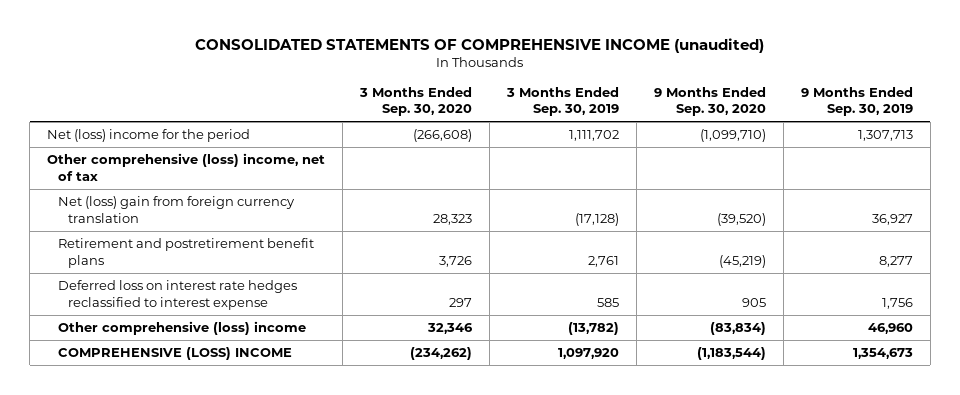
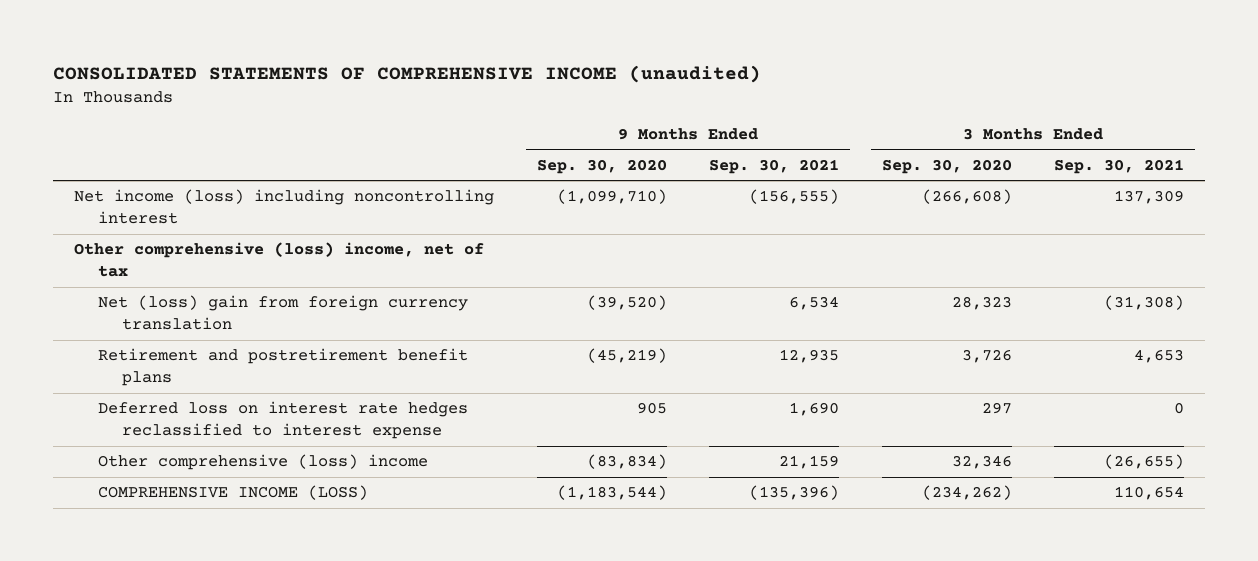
- | 3 Months Ended Sep. 30, 2020 | 3 Months Ended Sep. 30, 2019 | 9 Months Ended Sep. 30, 2020 | 9 Months Ended Sep. 30, 2019
+ | 9 Months Ended Sep. 30, 2020 | 9 Months Ended Sep. 30, 2021 | 3 Months Ended Sep. 30, 2020 | 3 Months Ended Sep. 30, 2021
- Net (loss) income for the period | (266,608) | 1,111,702 | (1,099,710) | 1,307,713
+ Net income (loss) including noncontrolling interest | (1,099,710) | (156,555) | (266,608) | 137,309
- COMPREHENSIVE (LOSS) INCOME | (234,262) | 1,097,920 | (1,183,544) | 1,354,673
+ COMPREHENSIVE INCOME (LOSS) | (1,183,544) | (135,396) | (234,262) | 110,654

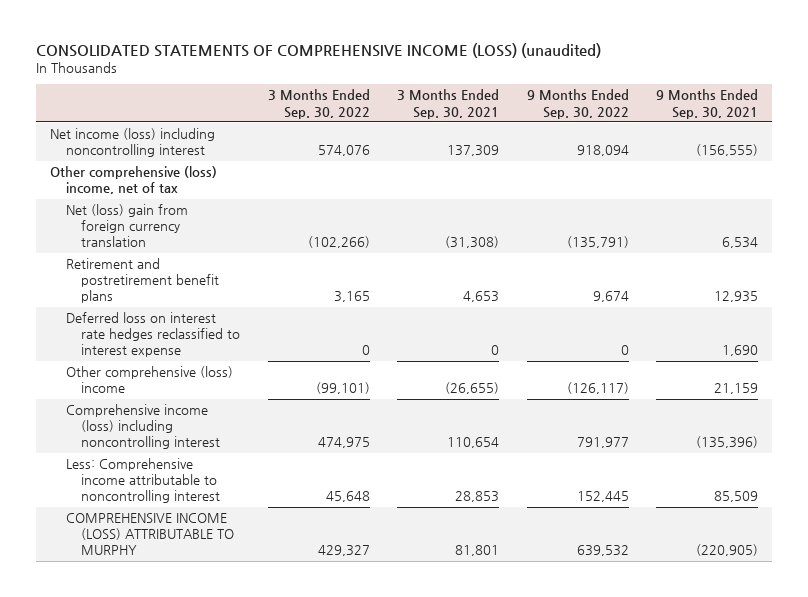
- CONSOLIDATED STATEMENTS OF COMPREHENSIVE INCOME (unaudited)
+ CONSOLIDATED STATEMENTS OF COMPREHENSIVE INCOME (LOSS) (unaudited)
- | 9 Months Ended Sep. 30, 2020 | 9 Months Ended Sep. 30, 2021 | 3 Months Ended Sep. 30, 2020 | 3 Months Ended Sep. 30, 2021
+ | 3 Months Ended Sep. 30, 2022 | 3 Months Ended Sep. 30, 2021 | 9 Months Ended Sep. 30, 2022 | 9 Months Ended Sep. 30, 2021
- COMPREHENSIVE INCOME (LOSS) | (1,183,544) | (135,396) | (234,262) | 110,654
+ Comprehensive income (loss) including noncontrolling interest | 474,975 | 110,654 | 791,977 | (135,396)
+ Less: Comprehensive income attributable to noncontrolling interest | 45,648 | 28,853 | 152,445 | 85,509
+ COMPREHENSIVE INCOME (LOSS) ATTRIBUTABLE TO MURPHY | 429,327 | 81,801 | 639,532 | (220,905)

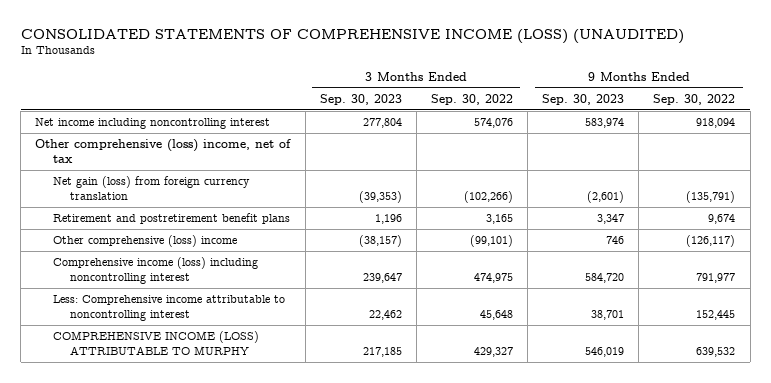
- CONSOLIDATED STATEMENTS OF COMPREHENSIVE INCOME (LOSS) (unaudited)
+ CONSOLIDATED STATEMENTS OF COMPREHENSIVE INCOME (LOSS) (UNAUDITED)
- | 3 Months Ended Sep. 30, 2022 | 3 Months Ended Sep. 30, 2021 | 9 Months Ended Sep. 30, 2022 | 9 Months Ended Sep. 30, 2021
+ | 3 Months Ended Sep. 30, 2023 | 3 Months Ended Sep. 30, 2022 | 9 Months Ended Sep. 30, 2023 | 9 Months Ended Sep. 30, 2022
- Net income (loss) including noncontrolling interest | 574,076 | 137,309 | 918,094 | (156,555)
+ Net income including noncontrolling interest | 277,804 | 574,076 | 583,974 | 918,094
- Net (loss) gain from foreign currency translation | (102,266) | (31,308) | (135,791) | 6,534
+ Net gain (loss) from foreign currency translation | (39,353) | (102,266) | (2,601) | (135,791)
- Deferred loss on interest rate hedges reclassified to interest expense | 0 | 0 | 0 | 1,690

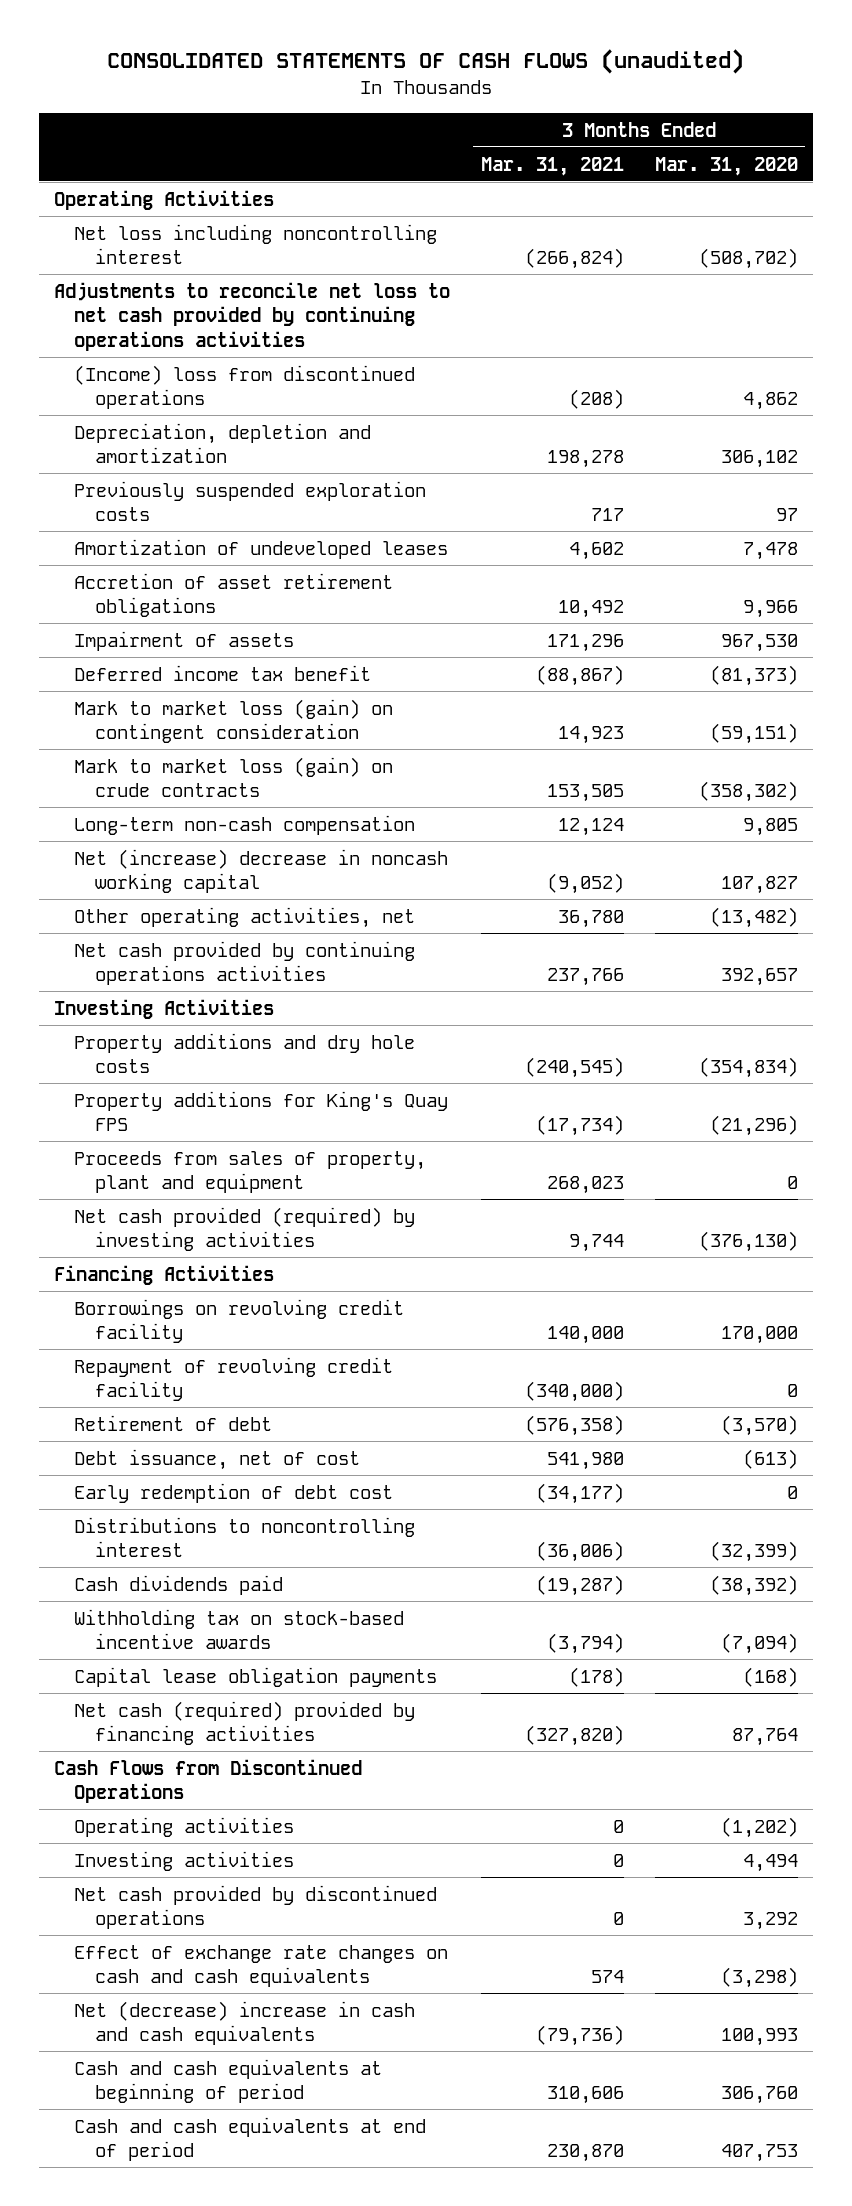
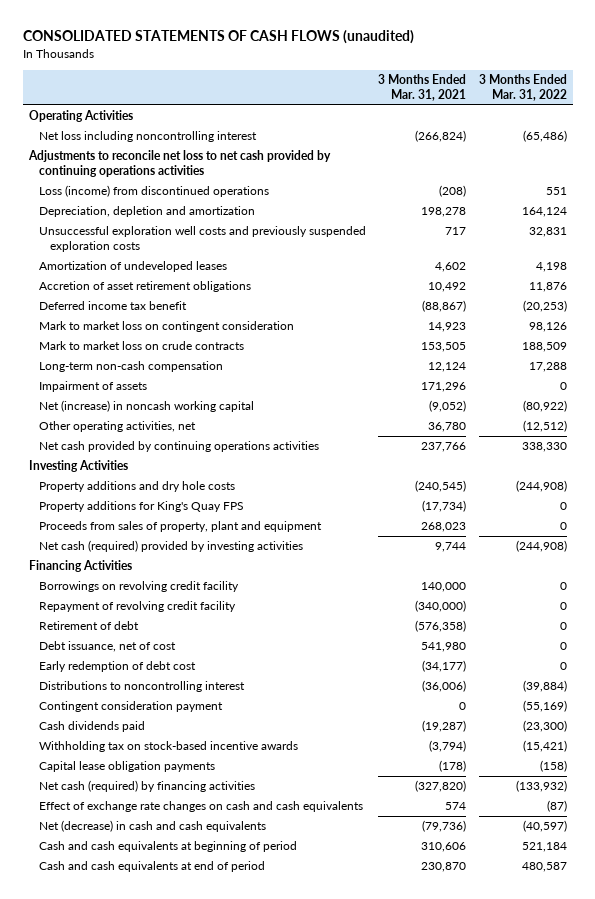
- | 3 Months Ended Mar. 31, 2021 | 3 Months Ended Mar. 31, 2020
+ | 3 Months Ended Mar. 31, 2021 | 3 Months Ended Mar. 31, 2022
- (Income) loss from discontinued operations | (208) | 4,862
+ Loss (income) from discontinued operations | (208) | 551
- Previously suspended exploration costs | 717 | 97
+ Unsuccessful exploration well costs and previously suspended exploration costs | 717 | 32,831
- Mark to market loss (gain) on contingent consideration | 14,923 | (59,151)
- Mark to market loss (gain) on crude contracts | 153,505 | (358,302)
+ Mark to market loss on contingent consideration | 14,923 | 98,126
+ Mark to market loss on crude contracts | 153,505 | 188,509
- Net (increase) decrease in noncash working capital | (9,052) | 107,827
moved down: Impairment of assets | 171,296 | 0
+ Net (increase) in noncash working capital | (9,052) | (80,922)
- Net cash provided (required) by investing activities | 9,744 | (376,130)
+ Net cash (required) provided by investing activities | 9,744 | (244,908)
+ Contingent consideration payment | 0 | (55,169)
- Net cash (required) provided by financing activities | (327,820) | 87,764
- Cash Flows from Discontinued Operations
- Operating activities | 0 | (1,202)
- Investing activities | 0 | 4,494
- Net cash provided by discontinued operations | 0 | 3,292
+ Net cash (required) by financing activities | (327,820) | (133,932)
- Net (decrease) increase in cash and cash equivalents | (79,736) | 100,993
+ Net (decrease) in cash and cash equivalents | (79,736) | (40,597)

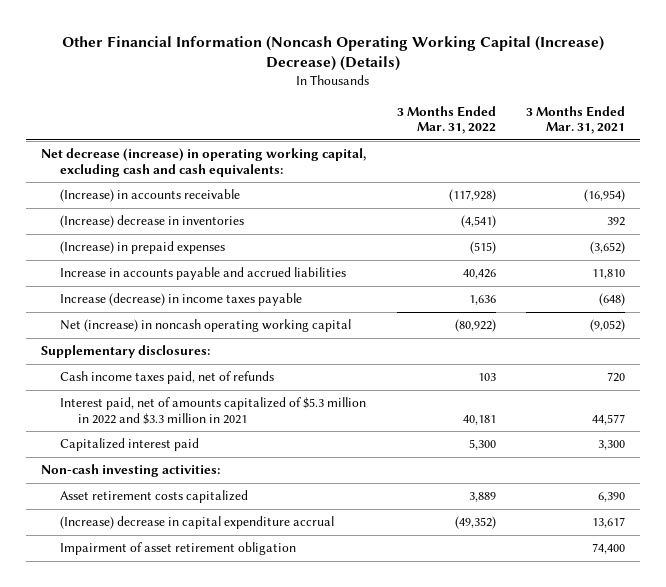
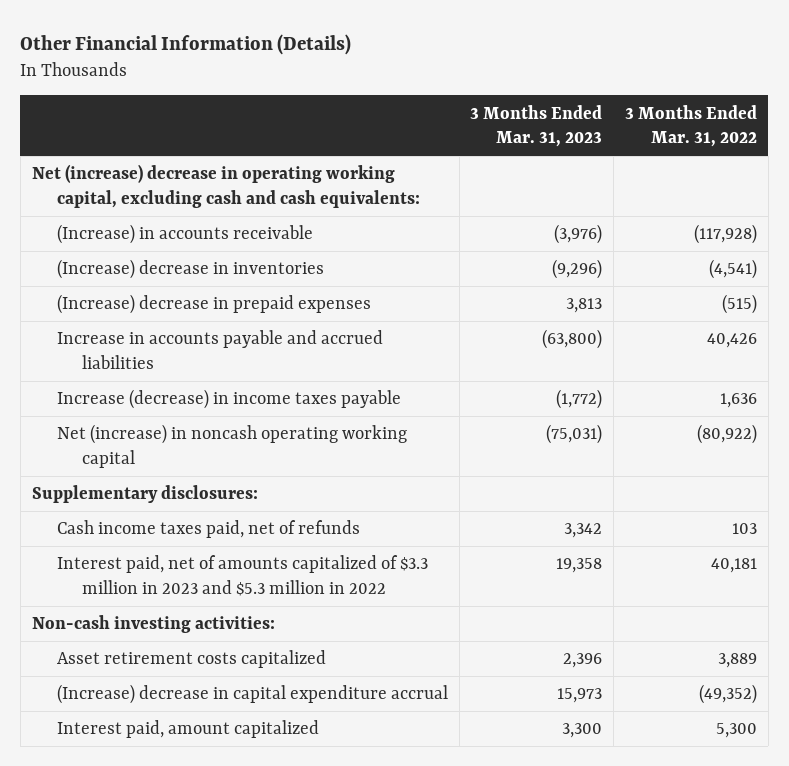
- Other Financial Information (Noncash Operating Working Capital (Increase) Decrease) (Details)
+ Other Financial Information (Details)
- | 3 Months Ended Mar. 31, 2022 | 3 Months Ended Mar. 31, 2021
+ | 3 Months Ended Mar. 31, 2023 | 3 Months Ended Mar. 31, 2022
- Net decrease (increase) in operating working capital, excluding cash and cash equivalents:
+ Net (increase) decrease in operating working capital, excluding cash and cash equivalents:
- (Increase) in prepaid expenses | (515) | (3,652)
+ (Increase) decrease in prepaid expenses | 3,813 | (515)
- Interest paid, net of amounts capitalized of $5.3 million in 2022 and $3.3 million in 2021 | 40,181 | 44,577
- Capitalized interest paid | 5,300 | 3,300
+ Interest paid, net of amounts capitalized of $3.3 million in 2023 and $5.3 million in 2022 | 19,358 | 40,181
- Impairment of asset retirement obligation | | 74,400
+ Interest paid, amount capitalized | 3,300 | 5,300

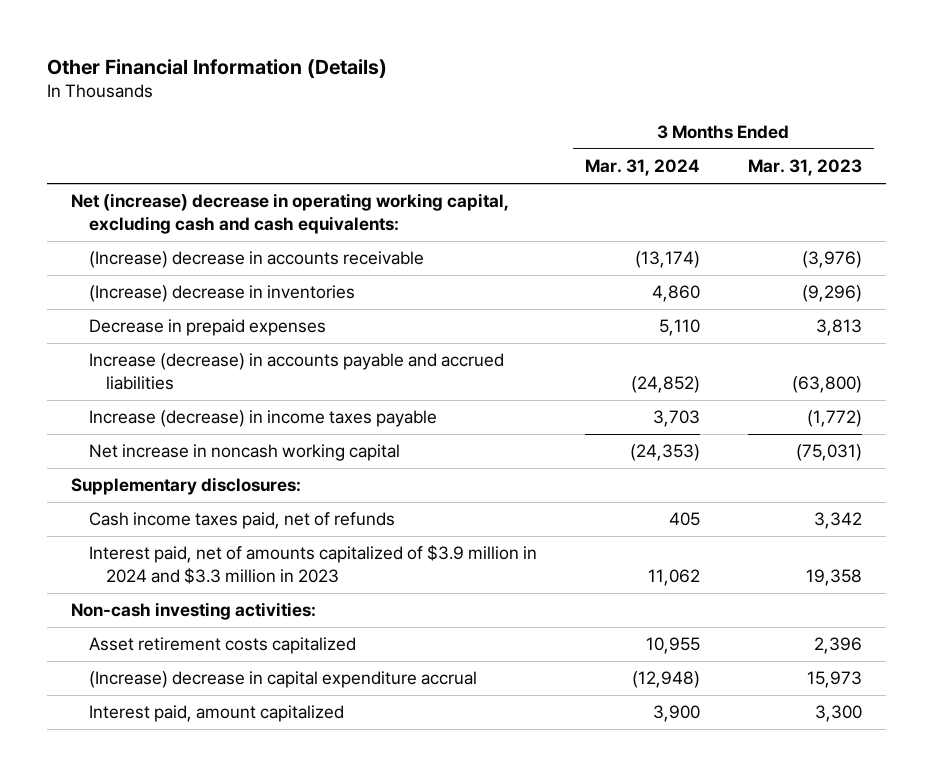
- | 3 Months Ended Mar. 31, 2023 | 3 Months Ended Mar. 31, 2022
+ | 3 Months Ended Mar. 31, 2024 | 3 Months Ended Mar. 31, 2023
- (Increase) in accounts receivable | (3,976) | (117,928)
+ (Increase) decrease in accounts receivable | (13,174) | (3,976)
- (Increase) decrease in prepaid expenses | 3,813 | (515)
- Increase in accounts payable and accrued liabilities | (63,800) | 40,426
+ Decrease in prepaid expenses | 5,110 | 3,813
+ Increase (decrease) in accounts payable and accrued liabilities | (24,852) | (63,800)
- Net (increase) in noncash operating working capital | (75,031) | (80,922)
+ Net increase in noncash working capital | (24,353) | (75,031)
- Interest paid, net of amounts capitalized of $3.3 million in 2023 and $5.3 million in 2022 | 19,358 | 40,181
+ Interest paid, net of amounts capitalized of $3.9 million in 2024 and $3.3 million in 2023 | 11,062 | 19,358

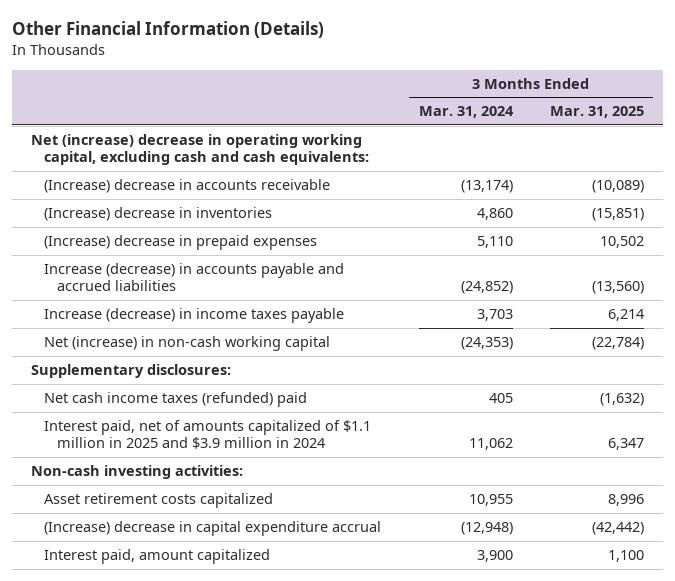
- | 3 Months Ended Mar. 31, 2024 | 3 Months Ended Mar. 31, 2023
+ | 3 Months Ended Mar. 31, 2024 | 3 Months Ended Mar. 31, 2025
- Decrease in prepaid expenses | 5,110 | 3,813
+ (Increase) decrease in prepaid expenses | 5,110 | 10,502
- Net increase in noncash working capital | (24,353) | (75,031)
+ Net (increase) in non-cash working capital | (24,353) | (22,784)
- Cash income taxes paid, net of refunds | 405 | 3,342
- Interest paid, net of amounts capitalized of $3.9 million in 2024 and $3.3 million in 2023 | 11,062 | 19,358
+ Net cash income taxes (refunded) paid | 405 | (1,632)
+ Interest paid, net of amounts capitalized of $1.1 million in 2025 and $3.9 million in 2024 | 11,062 | 6,347

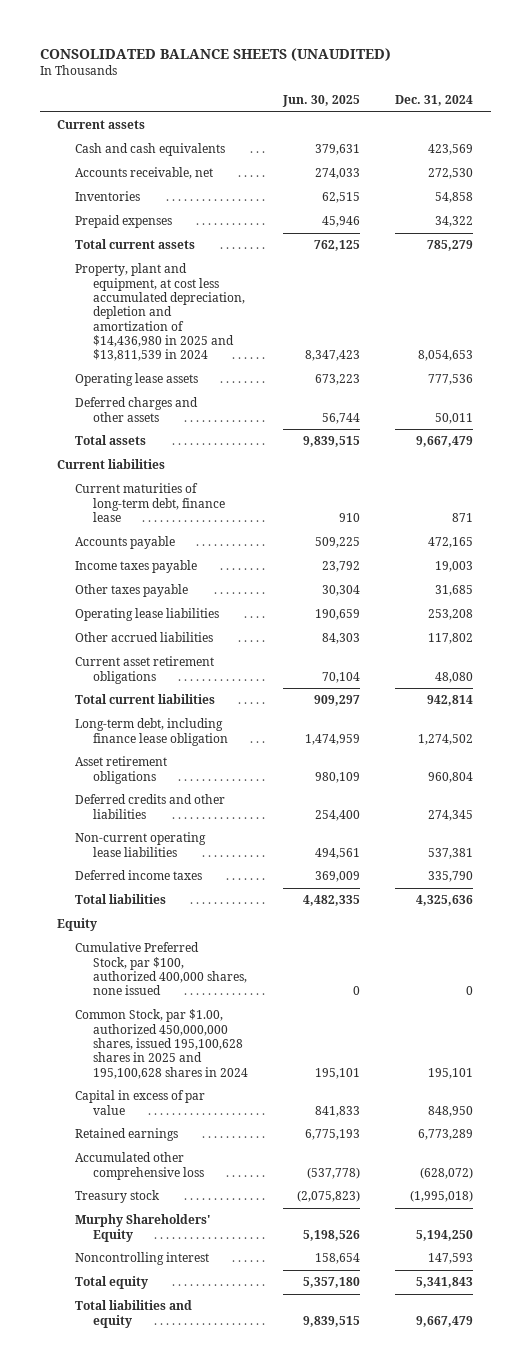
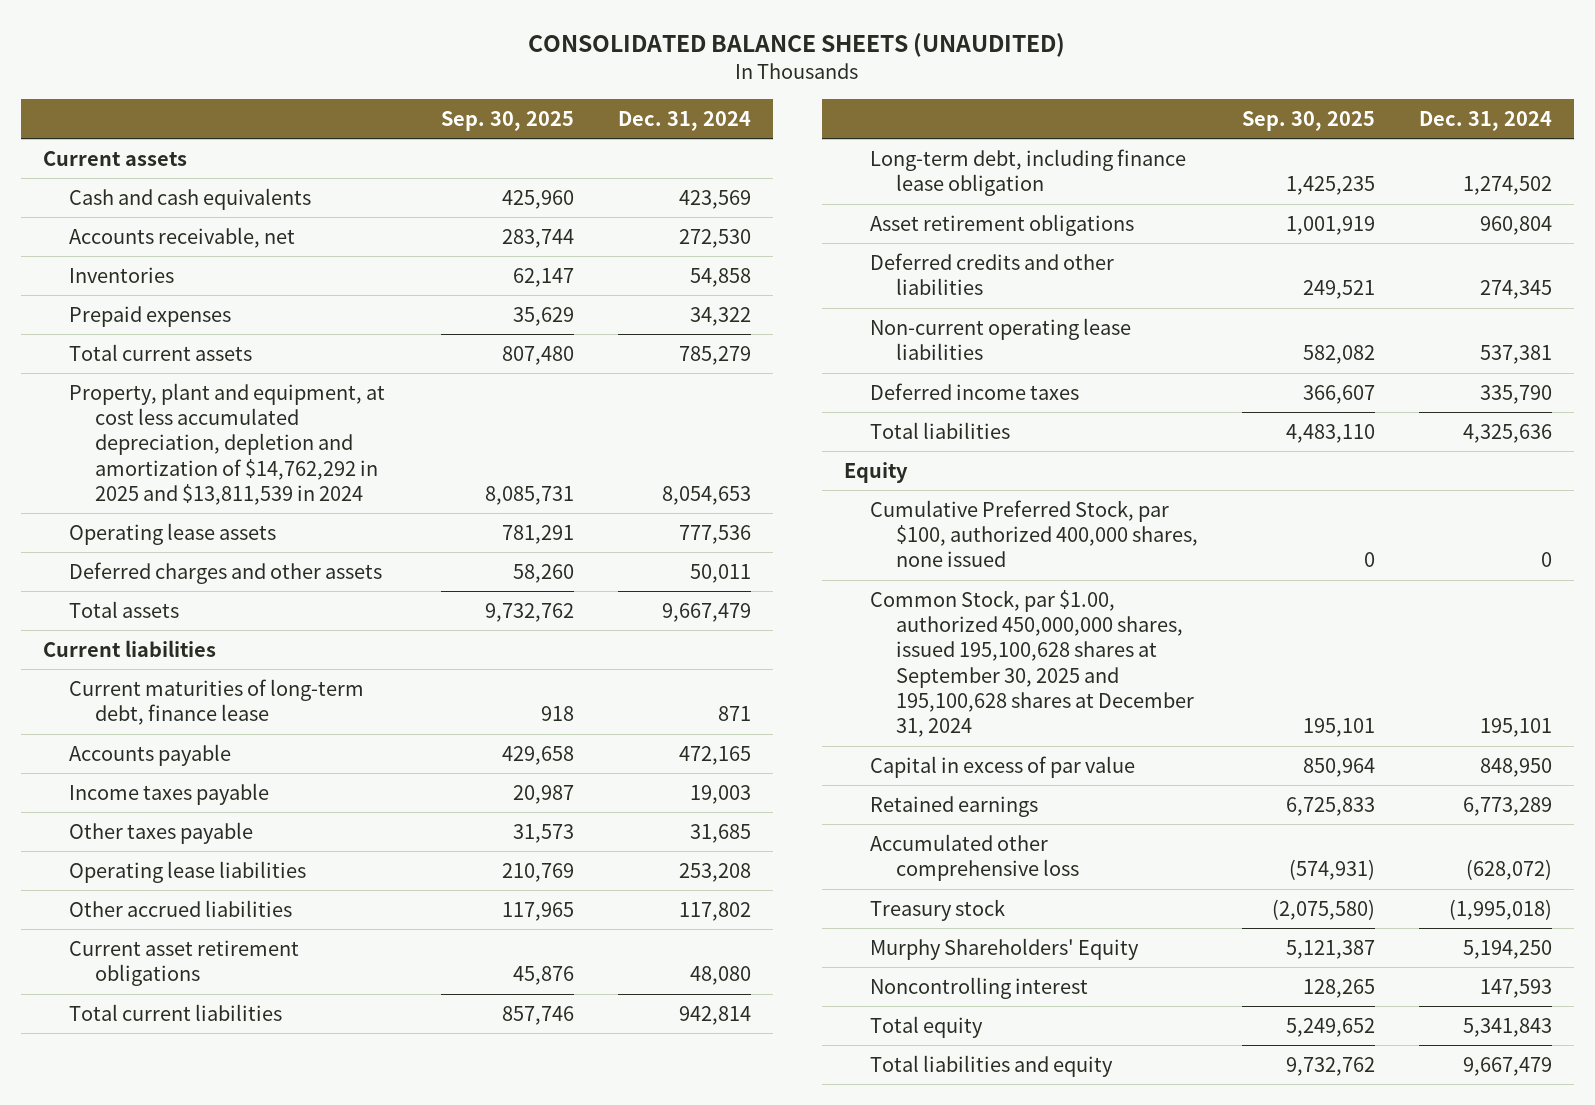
- | Jun. 30, 2025 | Dec. 31, 2024
+ | Sep. 30, 2025 | Dec. 31, 2024
- Property, plant and equipment, at cost less accumulated depreciation, depletion and amortization of $14,436,980 in 2025 and $13,811,539 in 2024 | 8,347,423 | 8,054,653
+ Property, plant and equipment, at cost less accumulated depreciation, depletion and amortization of $14,762,292 in 2025 and $13,811,539 in 2024 | 8,085,731 | 8,054,653
- Common Stock, par $1.00, authorized 450,000,000 shares, issued 195,100,628 shares in 2025 and 195,100,628 shares in 2024 | 195,101 | 195,101
+ Common Stock, par $1.00, authorized 450,000,000 shares, issued 195,100,628 shares at September 30, 2025 and 195,100,628 shares at December 31, 2024 | 195,101 | 195,101

